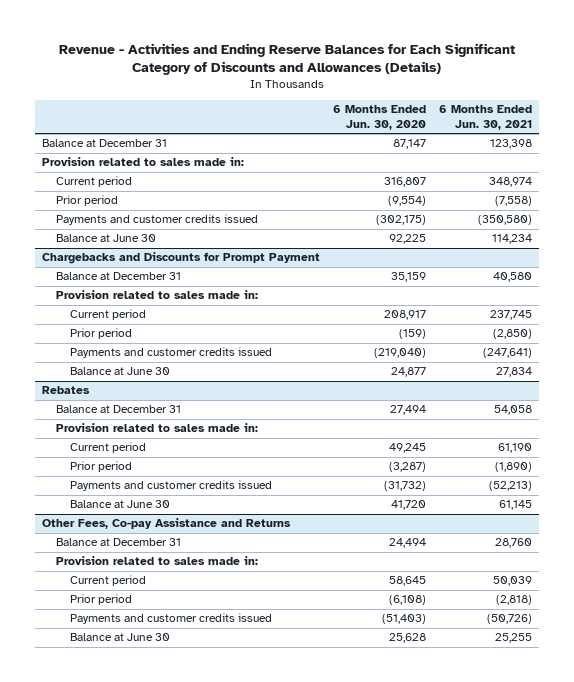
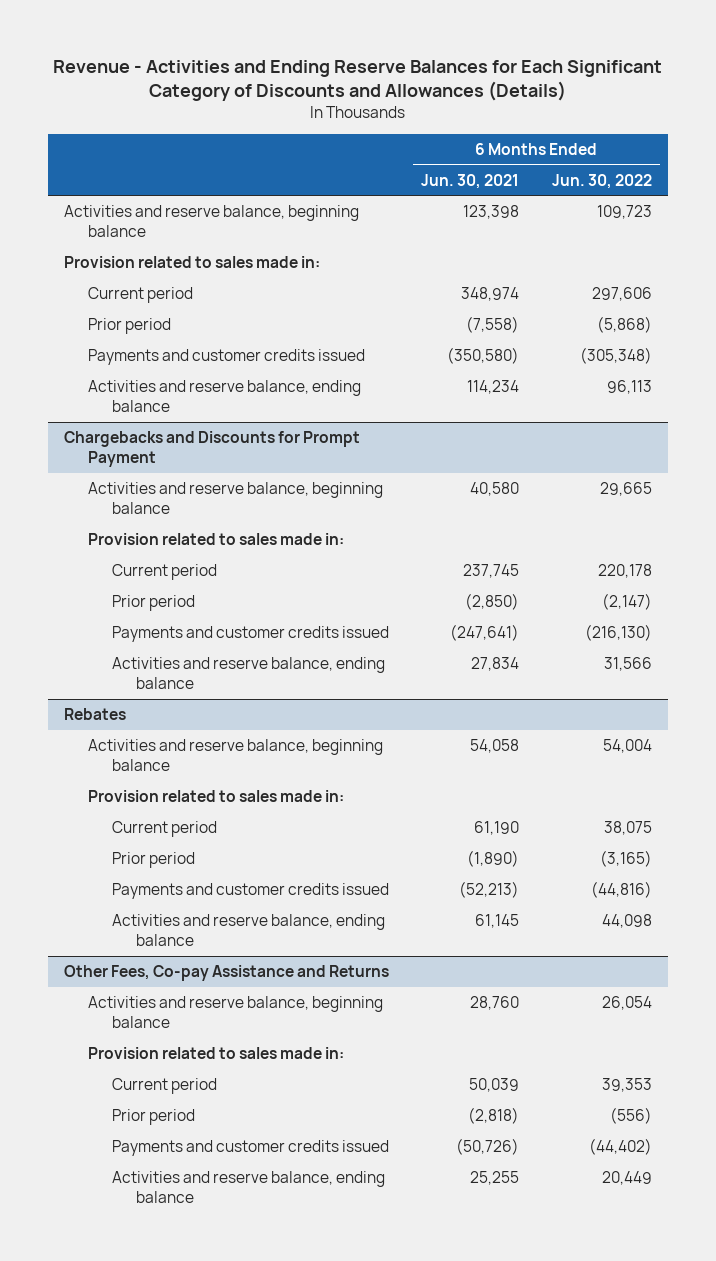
- | 6 Months Ended Jun. 30, 2020 | 6 Months Ended Jun. 30, 2021
+ | 6 Months Ended Jun. 30, 2021 | 6 Months Ended Jun. 30, 2022
- Balance at December 31 | 87,147 | 123,398
+ Activities and reserve balance, beginning balance | 123,398 | 109,723
- Balance at June 30 | 92,225 | 114,234
+ Activities and reserve balance, ending balance | 114,234 | 96,113
@ Chargebacks and Discounts for Prompt Payment
- Balance at December 31 | 35,159 | 40,580
+ Activities and reserve balance, beginning balance | 40,580 | 29,665
- Balance at June 30 | 24,877 | 27,834
+ Activities and reserve balance, ending balance | 27,834 | 31,566
@ Rebates
- Balance at December 31 | 27,494 | 54,058
+ Activities and reserve balance, beginning balance | 54,058 | 54,004
- Balance at June 30 | 41,720 | 61,145
+ Activities and reserve balance, ending balance | 61,145 | 44,098
@ Other Fees, Co-pay Assistance and Returns
- Balance at December 31 | 24,494 | 28,760
+ Activities and reserve balance, beginning balance | 28,760 | 26,054
- Balance at June 30 | 25,628 | 25,255
+ Activities and reserve balance, ending balance | 25,255 | 20,449

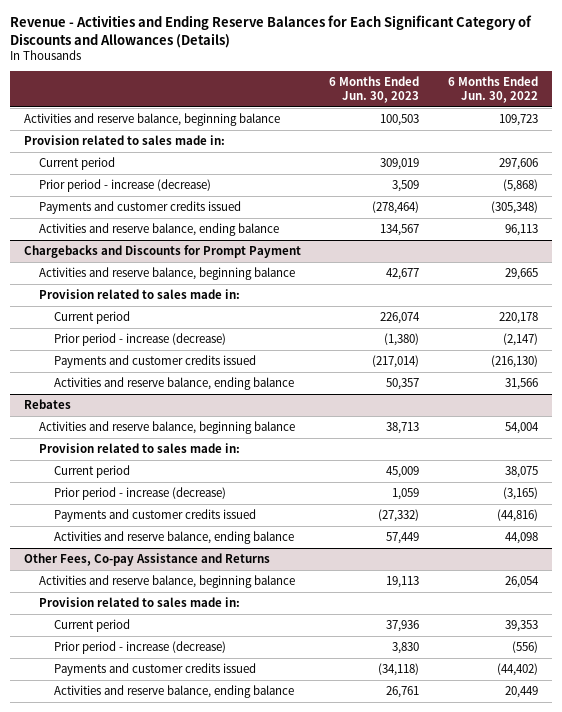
- | 6 Months Ended Jun. 30, 2021 | 6 Months Ended Jun. 30, 2022
+ | 6 Months Ended Jun. 30, 2023 | 6 Months Ended Jun. 30, 2022
- Prior period | (7,558) | (5,868)
+ Prior period - increase (decrease) | 3,509 | (5,868)
@ Chargebacks and Discounts for Prompt Payment
- Prior period | (2,850) | (2,147)
+ Prior period - increase (decrease) | (1,380) | (2,147)
@ Rebates
- Prior period | (1,890) | (3,165)
+ Prior period - increase (decrease) | 1,059 | (3,165)
@ Other Fees, Co-pay Assistance and Returns
- Prior period | (2,818) | (556)
+ Prior period - increase (decrease) | 3,830 | (556)

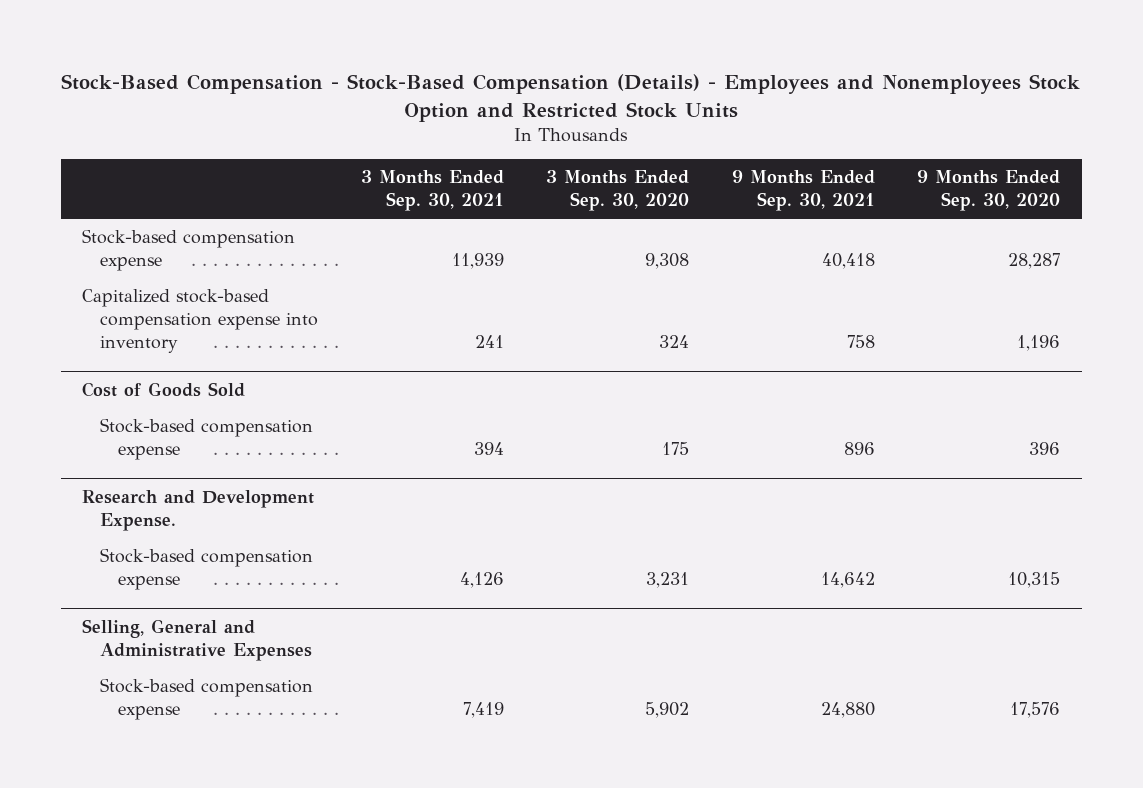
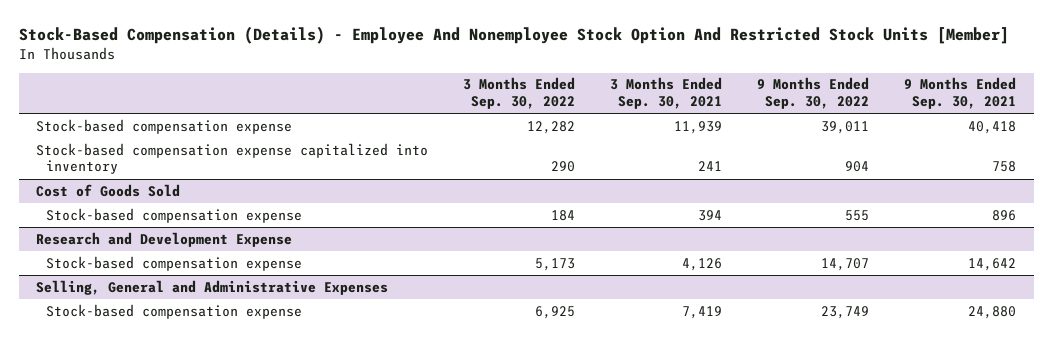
- Stock-Based Compensation - Stock-Based Compensation (Details) - Employees and Nonemployees Stock Option and Restricted Stock Units
+ Stock-Based Compensation (Details) - Employee And Nonemployee Stock Option And Restricted Stock Units [Member]
- | 3 Months Ended Sep. 30, 2021 | 3 Months Ended Sep. 30, 2020 | 9 Months Ended Sep. 30, 2021 | 9 Months Ended Sep. 30, 2020
+ | 3 Months Ended Sep. 30, 2022 | 3 Months Ended Sep. 30, 2021 | 9 Months Ended Sep. 30, 2022 | 9 Months Ended Sep. 30, 2021
- Capitalized stock-based compensation expense into inventory | 241 | 324 | 758 | 1,196
+ Stock-based compensation expense capitalized into inventory | 290 | 241 | 904 | 758
- Research and Development Expense.
+ Research and Development Expense

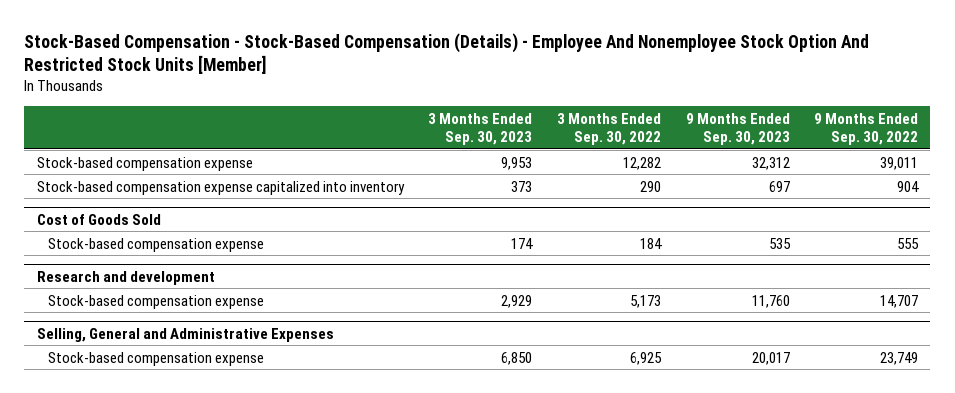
- Stock-Based Compensation (Details) - Employee And Nonemployee Stock Option And Restricted Stock Units [Member]
+ Stock-Based Compensation - Stock-Based Compensation (Details) - Employee And Nonemployee Stock Option And Restricted Stock Units [Member]
- | 3 Months Ended Sep. 30, 2022 | 3 Months Ended Sep. 30, 2021 | 9 Months Ended Sep. 30, 2022 | 9 Months Ended Sep. 30, 2021
+ | 3 Months Ended Sep. 30, 2023 | 3 Months Ended Sep. 30, 2022 | 9 Months Ended Sep. 30, 2023 | 9 Months Ended Sep. 30, 2022
- Research and Development Expense
+ Research and development

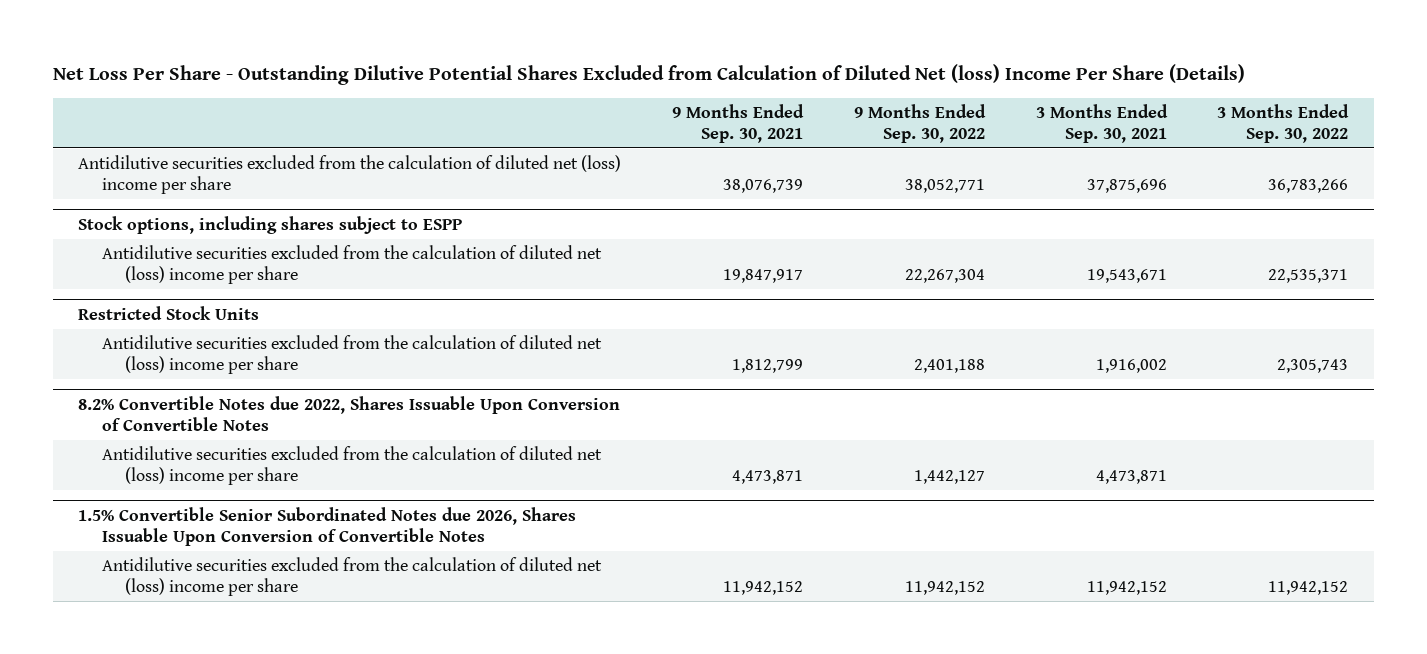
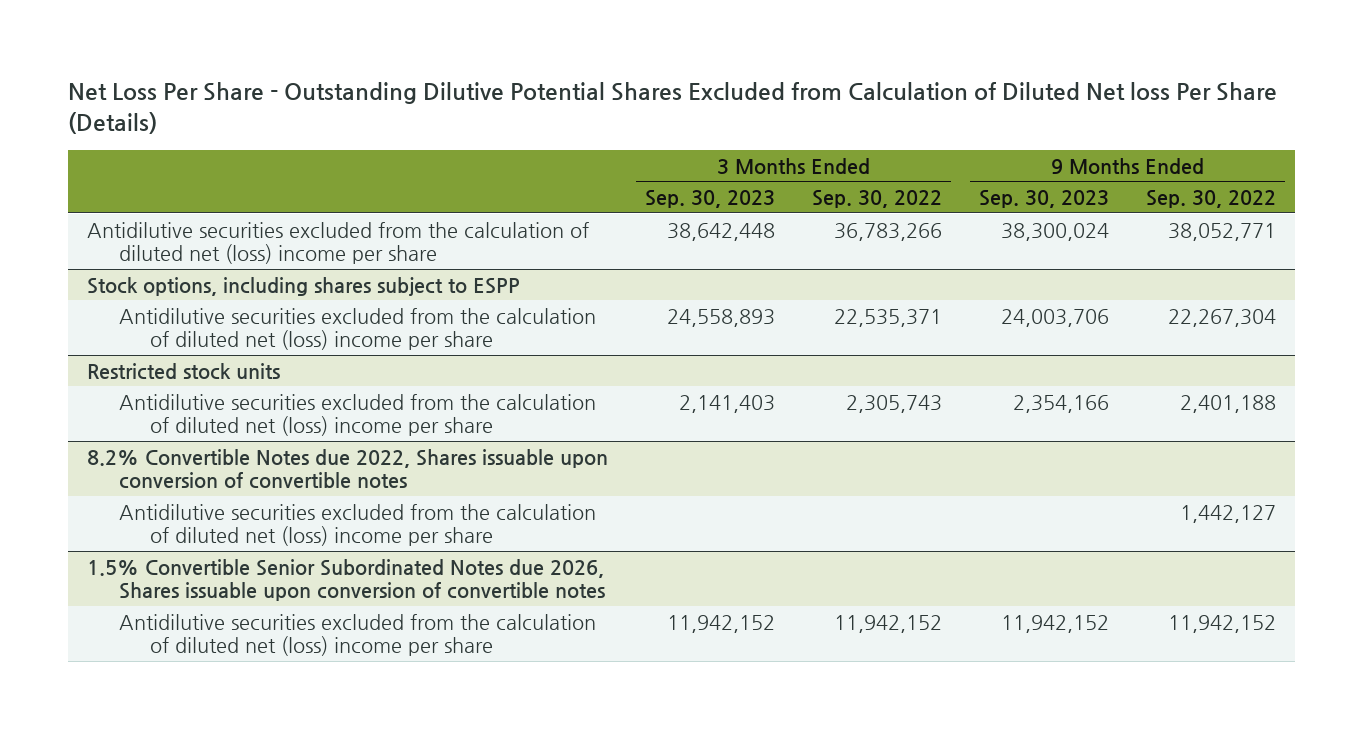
- Net Loss Per Share - Outstanding Dilutive Potential Shares Excluded from Calculation of Diluted Net (loss) Income Per Share (Details)
+ Net Loss Per Share - Outstanding Dilutive Potential Shares Excluded from Calculation of Diluted Net loss Per Share (Details)
- | 9 Months Ended Sep. 30, 2021 | 9 Months Ended Sep. 30, 2022 | 3 Months Ended Sep. 30, 2021 | 3 Months Ended Sep. 30, 2022
+ | 3 Months Ended Sep. 30, 2023 | 3 Months Ended Sep. 30, 2022 | 9 Months Ended Sep. 30, 2023 | 9 Months Ended Sep. 30, 2022
- Restricted Stock Units
+ Restricted stock units
- 8.2% Convertible Notes due 2022, Shares Issuable Upon Conversion of Convertible Notes
+ 8.2% Convertible Notes due 2022, Shares issuable upon conversion of convertible notes
- 1.5% Convertible Senior Subordinated Notes due 2026, Shares Issuable Upon Conversion of Convertible Notes
+ 1.5% Convertible Senior Subordinated Notes due 2026, Shares issuable upon conversion of convertible notes

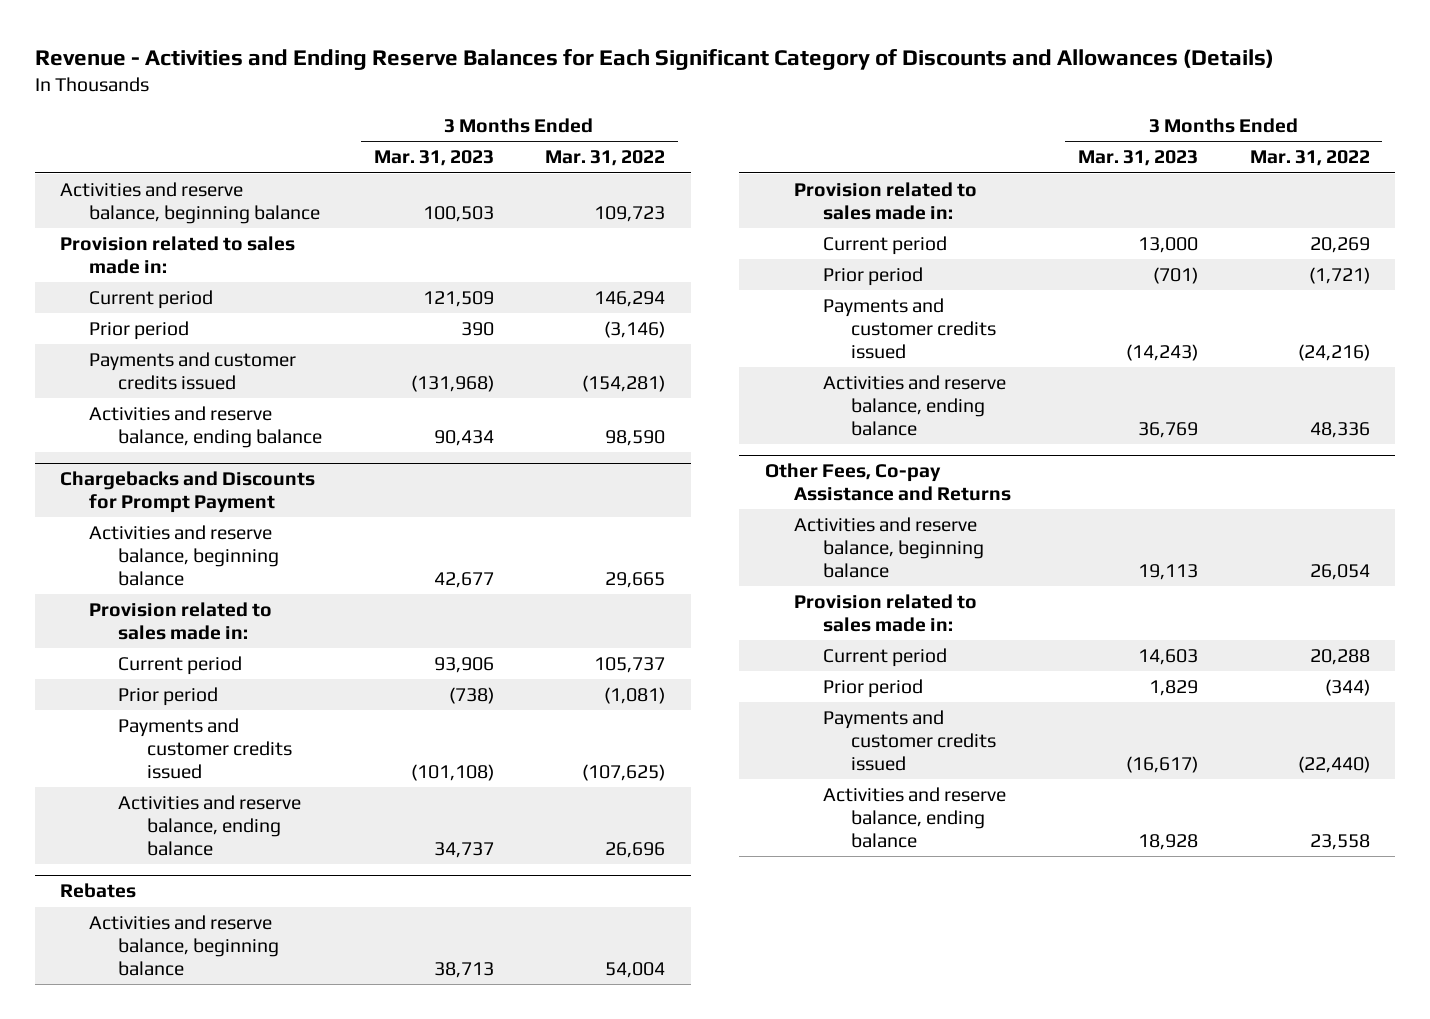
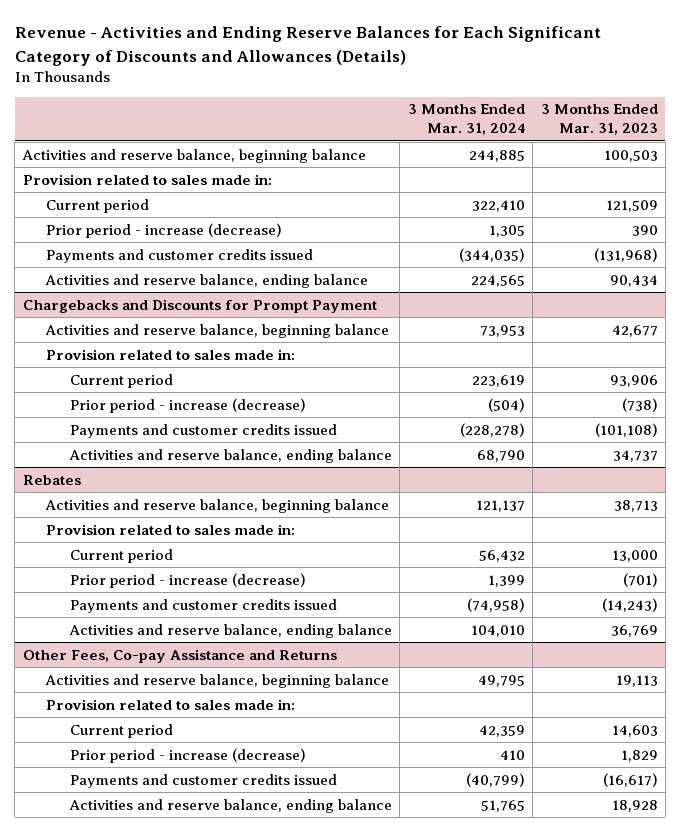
- | 3 Months Ended Mar. 31, 2023 | 3 Months Ended Mar. 31, 2022
+ | 3 Months Ended Mar. 31, 2024 | 3 Months Ended Mar. 31, 2023
- Prior period | 390 | (3,146)
+ Prior period - increase (decrease) | 1,305 | 390
@ Chargebacks and Discounts for Prompt Payment
- Prior period | (738) | (1,081)
+ Prior period - increase (decrease) | (504) | (738)
@ Rebates
- Prior period | (701) | (1,721)
+ Prior period - increase (decrease) | 1,399 | (701)
@ Other Fees, Co-pay Assistance and Returns
- Prior period | 1,829 | (344)
+ Prior period - increase (decrease) | 410 | 1,829

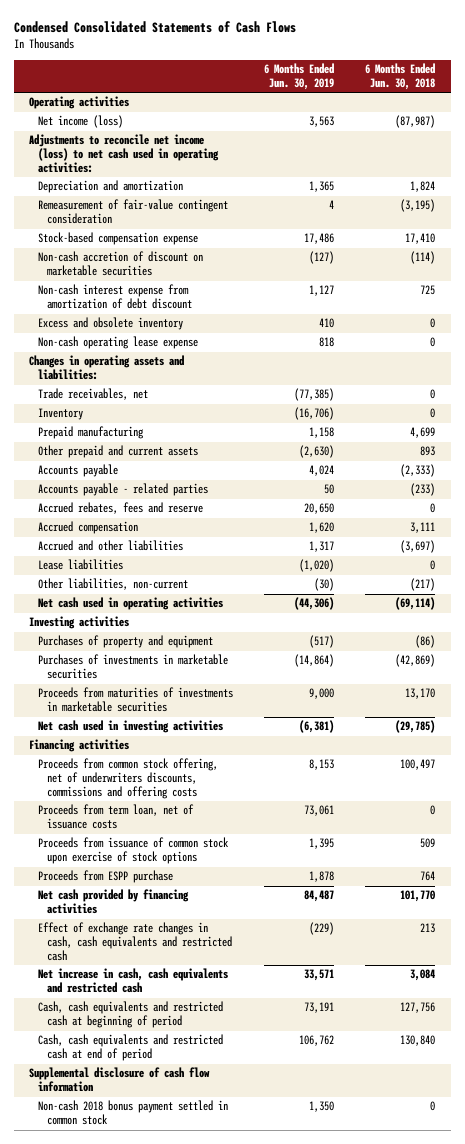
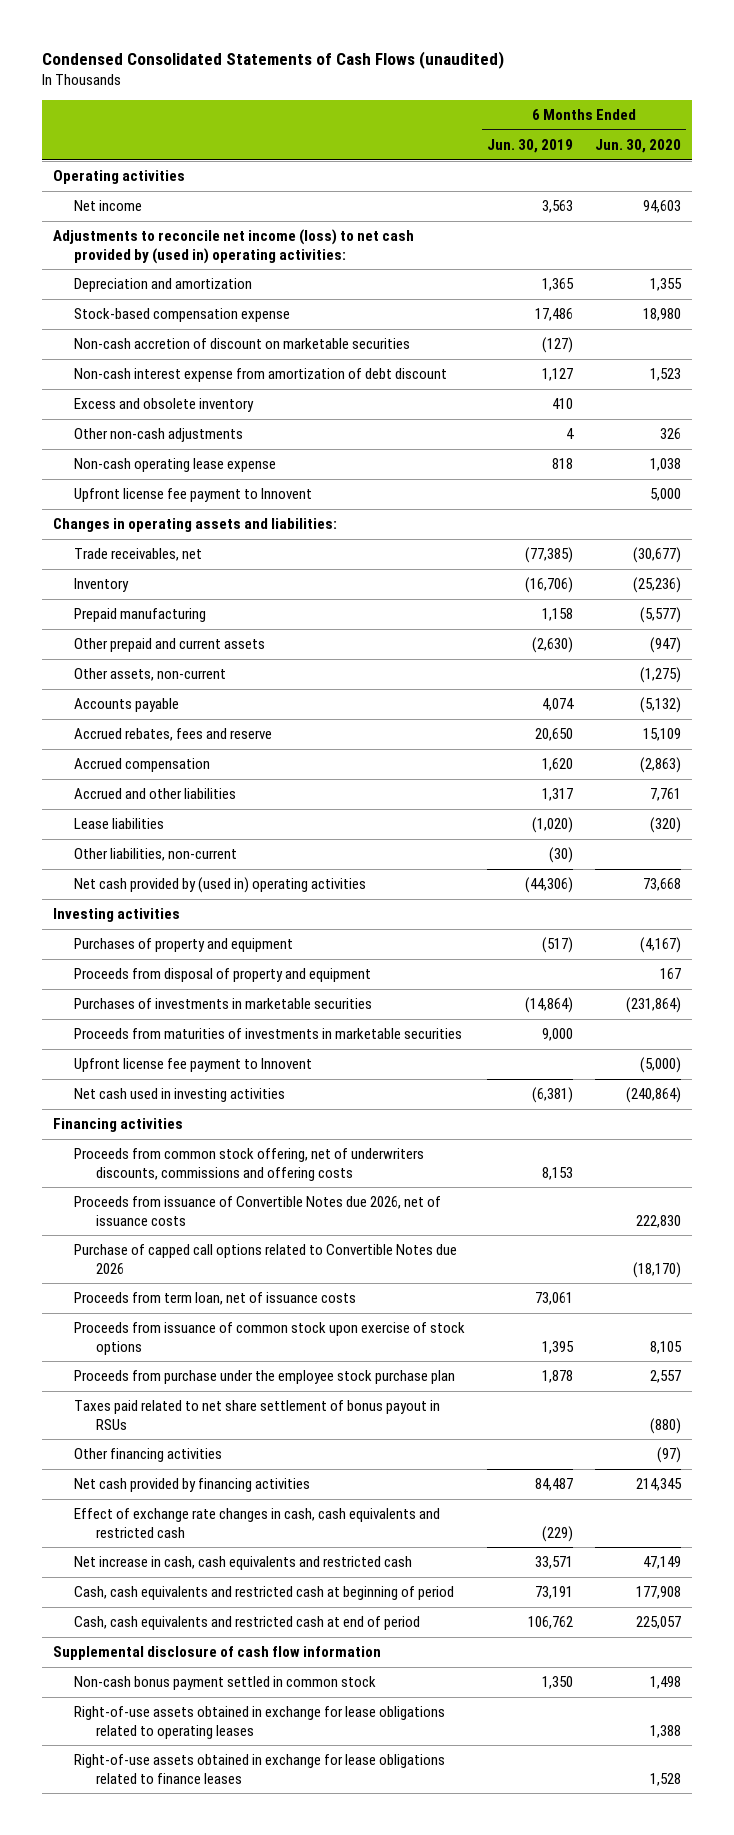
- Condensed Consolidated Statements of Cash Flows
+ Condensed Consolidated Statements of Cash Flows (unaudited)
- | 6 Months Ended Jun. 30, 2019 | 6 Months Ended Jun. 30, 2018
+ | 6 Months Ended Jun. 30, 2019 | 6 Months Ended Jun. 30, 2020
- Net income (loss) | 3,563 | (87,987)
- Adjustments to reconcile net income (loss) to net cash used in operating activities:
+ Net income | 3,563 | 94,603
+ Adjustments to reconcile net income (loss) to net cash provided by (used in) operating activities:
- Remeasurement of fair-value contingent consideration | 4 | (3,195)
+ Other non-cash adjustments | 4 | 326
+ Upfront license fee payment to Innovent | | 5,000
- Accounts payable | 4,024 | (2,333)
- Accounts payable - related parties | 50 | (233)
+ Other assets, non-current | | (1,275)
+ Accounts payable | 4,074 | (5,132)
- Net cash used in operating activities | (44,306) | (69,114)
+ Net cash provided by (used in) operating activities | (44,306) | 73,668
+ Proceeds from disposal of property and equipment | | 167
+ Upfront license fee payment to Innovent | | (5,000)
+ Proceeds from issuance of Convertible Notes due 2026, net of issuance costs | | 222,830
+ Purchase of capped call options related to Convertible Notes due 2026 | | (18,170)
- Proceeds from ESPP purchase | 1,878 | 764
+ Proceeds from purchase under the employee stock purchase plan | 1,878 | 2,557
+ Taxes paid related to net share settlement of bonus payout in RSUs | | (880)
+ Other financing activities | | (97)
- Non-cash 2018 bonus payment settled in common stock | 1,350 | 0
+ Non-cash bonus payment settled in common stock | 1,350 | 1,498
+ Right-of-use assets obtained in exchange for lease obligations related to operating leases | | 1,388
+ Right-of-use assets obtained in exchange for lease obligations related to finance leases | | 1,528

